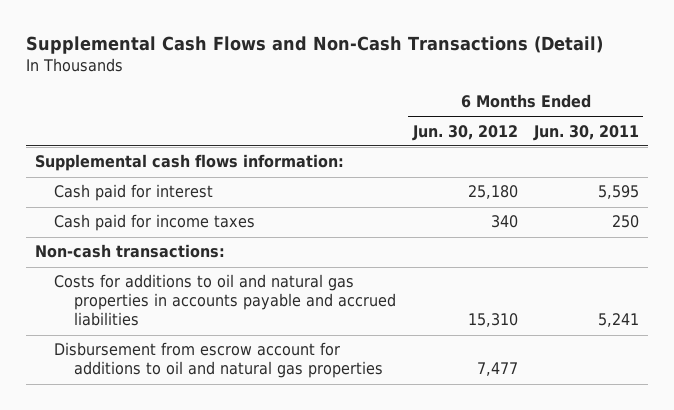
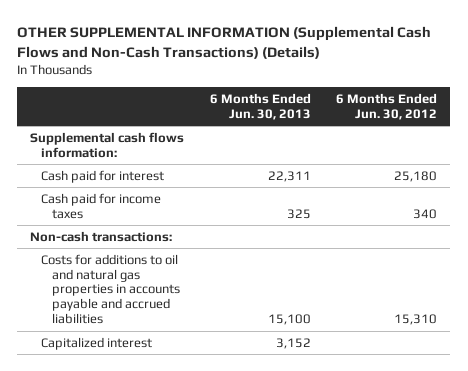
- Supplemental Cash Flows and Non-Cash Transactions (Detail)
+ OTHER SUPPLEMENTAL INFORMATION (Supplemental Cash Flows and Non-Cash Transactions) (Details)
- | 6 Months Ended Jun. 30, 2012 | 6 Months Ended Jun. 30, 2011
+ | 6 Months Ended Jun. 30, 2013 | 6 Months Ended Jun. 30, 2012
- Disbursement from escrow account for additions to oil and natural gas properties | 7,477 |
+ Capitalized interest | 3,152 |

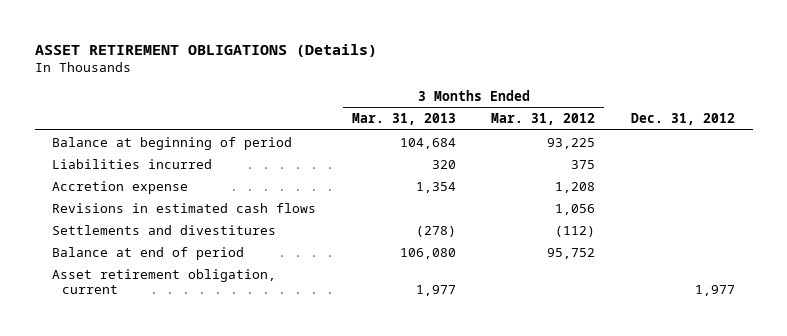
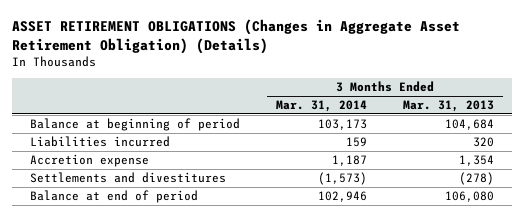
- ASSET RETIREMENT OBLIGATIONS (Details)
+ ASSET RETIREMENT OBLIGATIONS (Changes in Aggregate Asset Retirement Obligation) (Details)
- | 3 Months Ended Mar. 31, 2013 | 3 Months Ended Mar. 31, 2012 | Dec. 31, 2012
+ | 3 Months Ended Mar. 31, 2014 | 3 Months Ended Mar. 31, 2013
- Revisions in estimated cash flows | | 1,056 |
- Asset retirement obligation, current | 1,977 | | 1,977

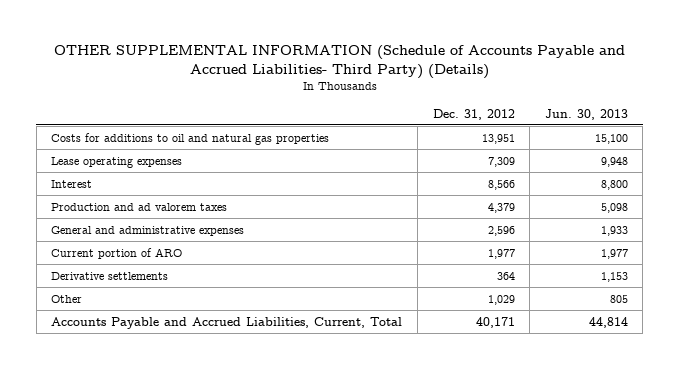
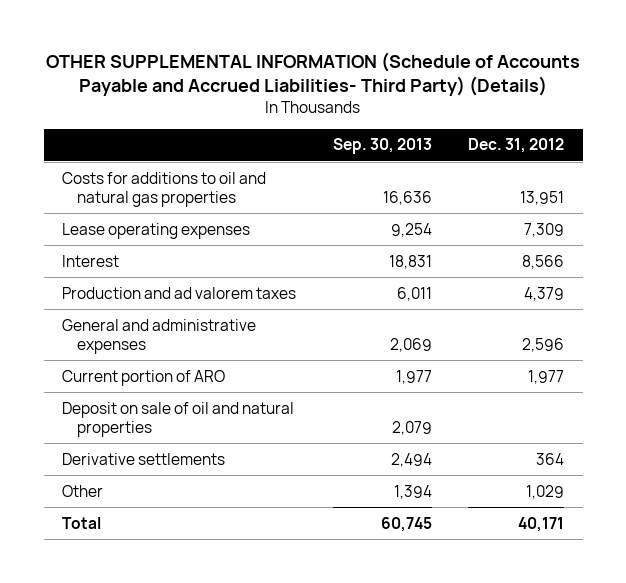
- | Dec. 31, 2012 | Jun. 30, 2013
+ | Sep. 30, 2013 | Dec. 31, 2012
+ Deposit on sale of oil and natural properties | 2,079 |
- Accounts Payable and Accrued Liabilities, Current, Total | 40,171 | 44,814
+ Total | 60,745 | 40,171

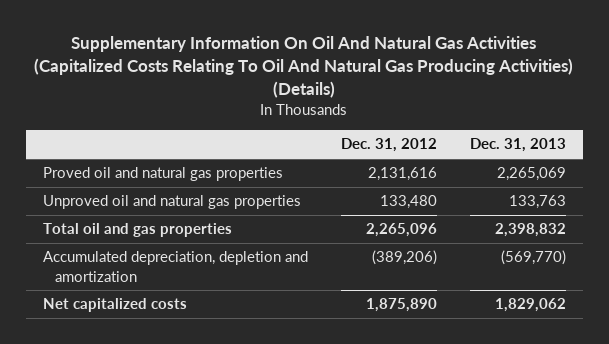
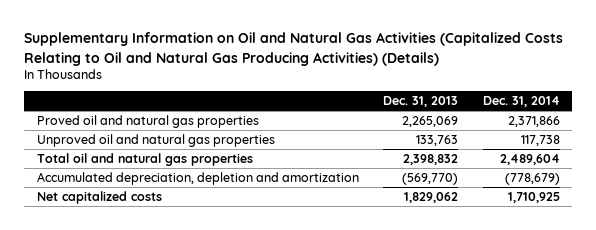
- Supplementary Information On Oil And Natural Gas Activities (Capitalized Costs Relating To Oil And Natural Gas Producing Activities) (Details)
+ Supplementary Information on Oil and Natural Gas Activities (Capitalized Costs Relating to Oil and Natural Gas Producing Activities) (Details)
- | Dec. 31, 2012 | Dec. 31, 2013
+ | Dec. 31, 2013 | Dec. 31, 2014
- Total oil and gas properties | 2,265,096 | 2,398,832
+ Total oil and natural gas properties | 2,398,832 | 2,489,604

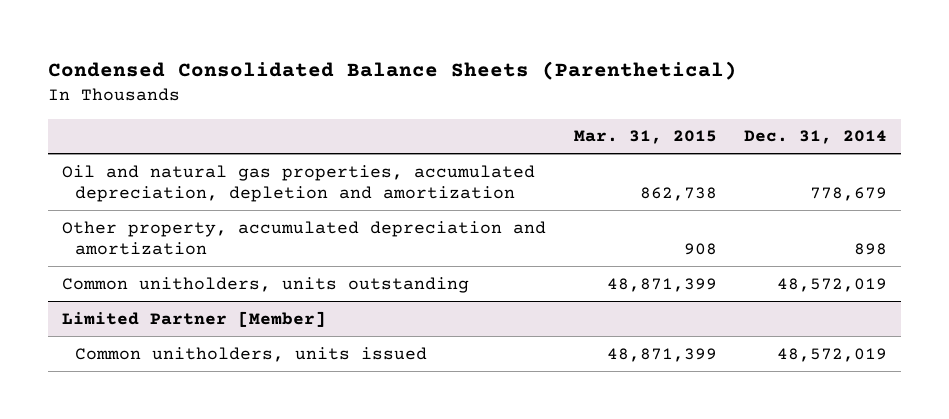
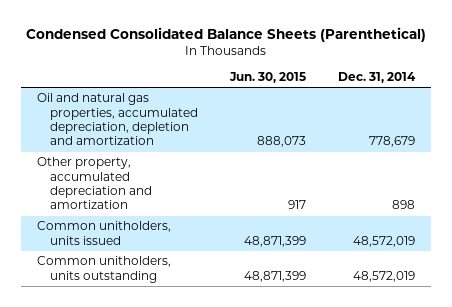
- | Mar. 31, 2015 | Dec. 31, 2014
+ | Jun. 30, 2015 | Dec. 31, 2014
- Limited Partner [Member]
moved down: Common unitholders, units outstanding | 48,871,399 | 48,572,019

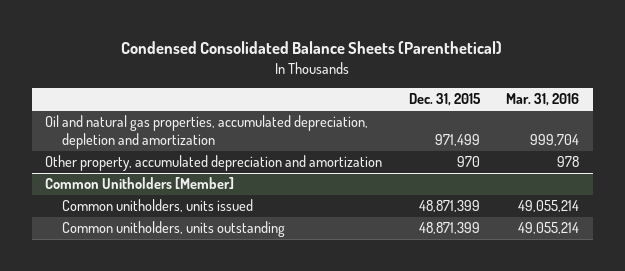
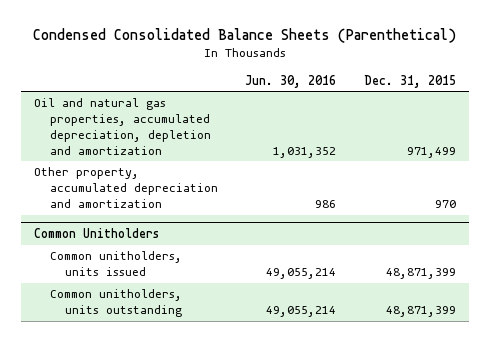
- | Dec. 31, 2015 | Mar. 31, 2016
+ | Jun. 30, 2016 | Dec. 31, 2015
- Common Unitholders [Member]
+ Common Unitholders

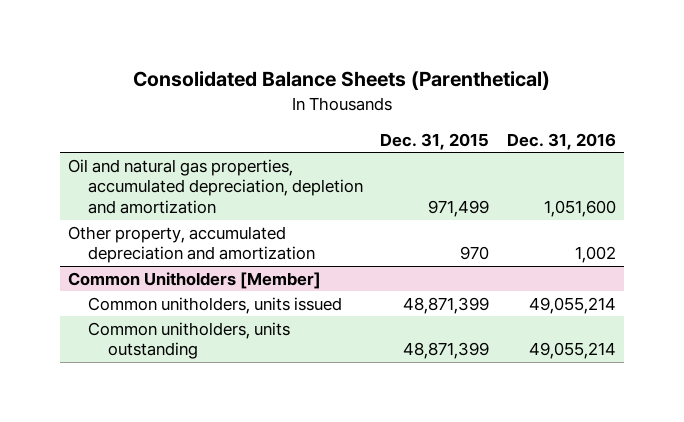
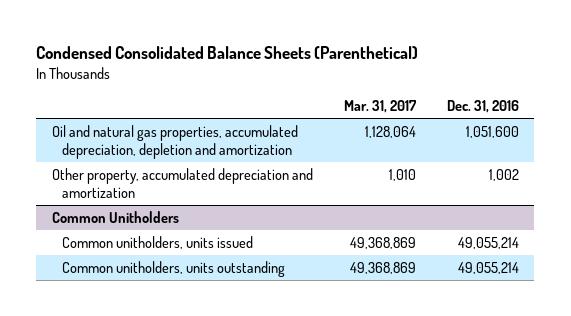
- Consolidated Balance Sheets (Parenthetical)
+ Condensed Consolidated Balance Sheets (Parenthetical)
- | Dec. 31, 2015 | Dec. 31, 2016
+ | Mar. 31, 2017 | Dec. 31, 2016
- Common Unitholders [Member]
+ Common Unitholders

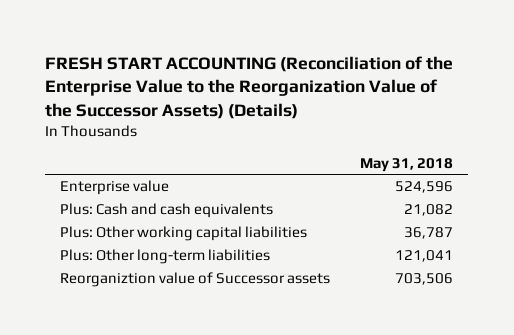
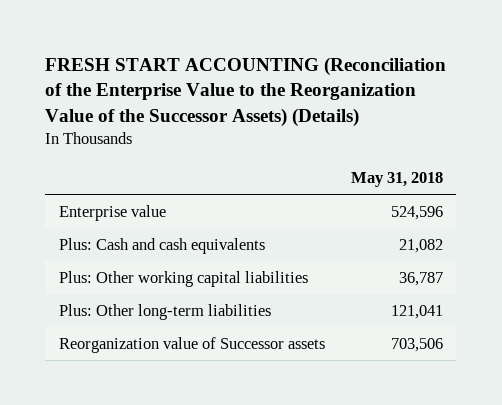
- Reorganiztion value of Successor assets | 703,506
+ Reorganization value of Successor assets | 703,506

